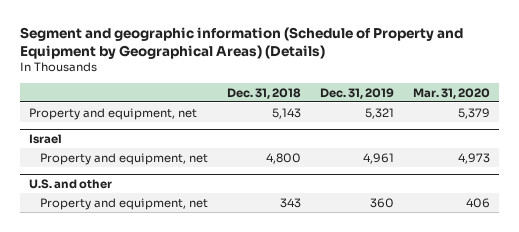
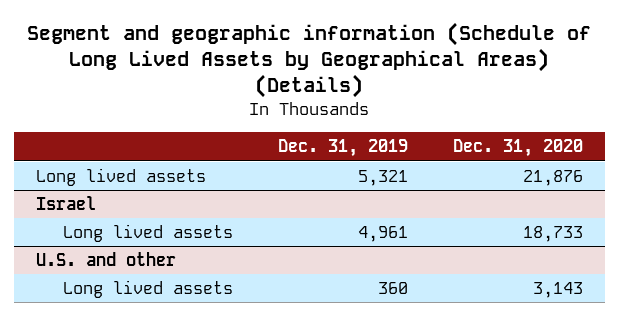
- Segment and geographic information (Schedule of Property and Equipment by Geographical Areas) (Details)
+ Segment and geographic information (Schedule of Long Lived Assets by Geographical Areas) (Details)
- | Dec. 31, 2018 | Dec. 31, 2019 | Mar. 31, 2020
+ | Dec. 31, 2019 | Dec. 31, 2020
- Property and equipment, net | 5,143 | 5,321 | 5,379
+ Long lived assets | 5,321 | 21,876
@ Israel
- Property and equipment, net | 4,800 | 4,961 | 4,973
+ Long lived assets | 4,961 | 18,733
@ U.S. and other
- Property and equipment, net | 343 | 360 | 406
+ Long lived assets | 360 | 3,143

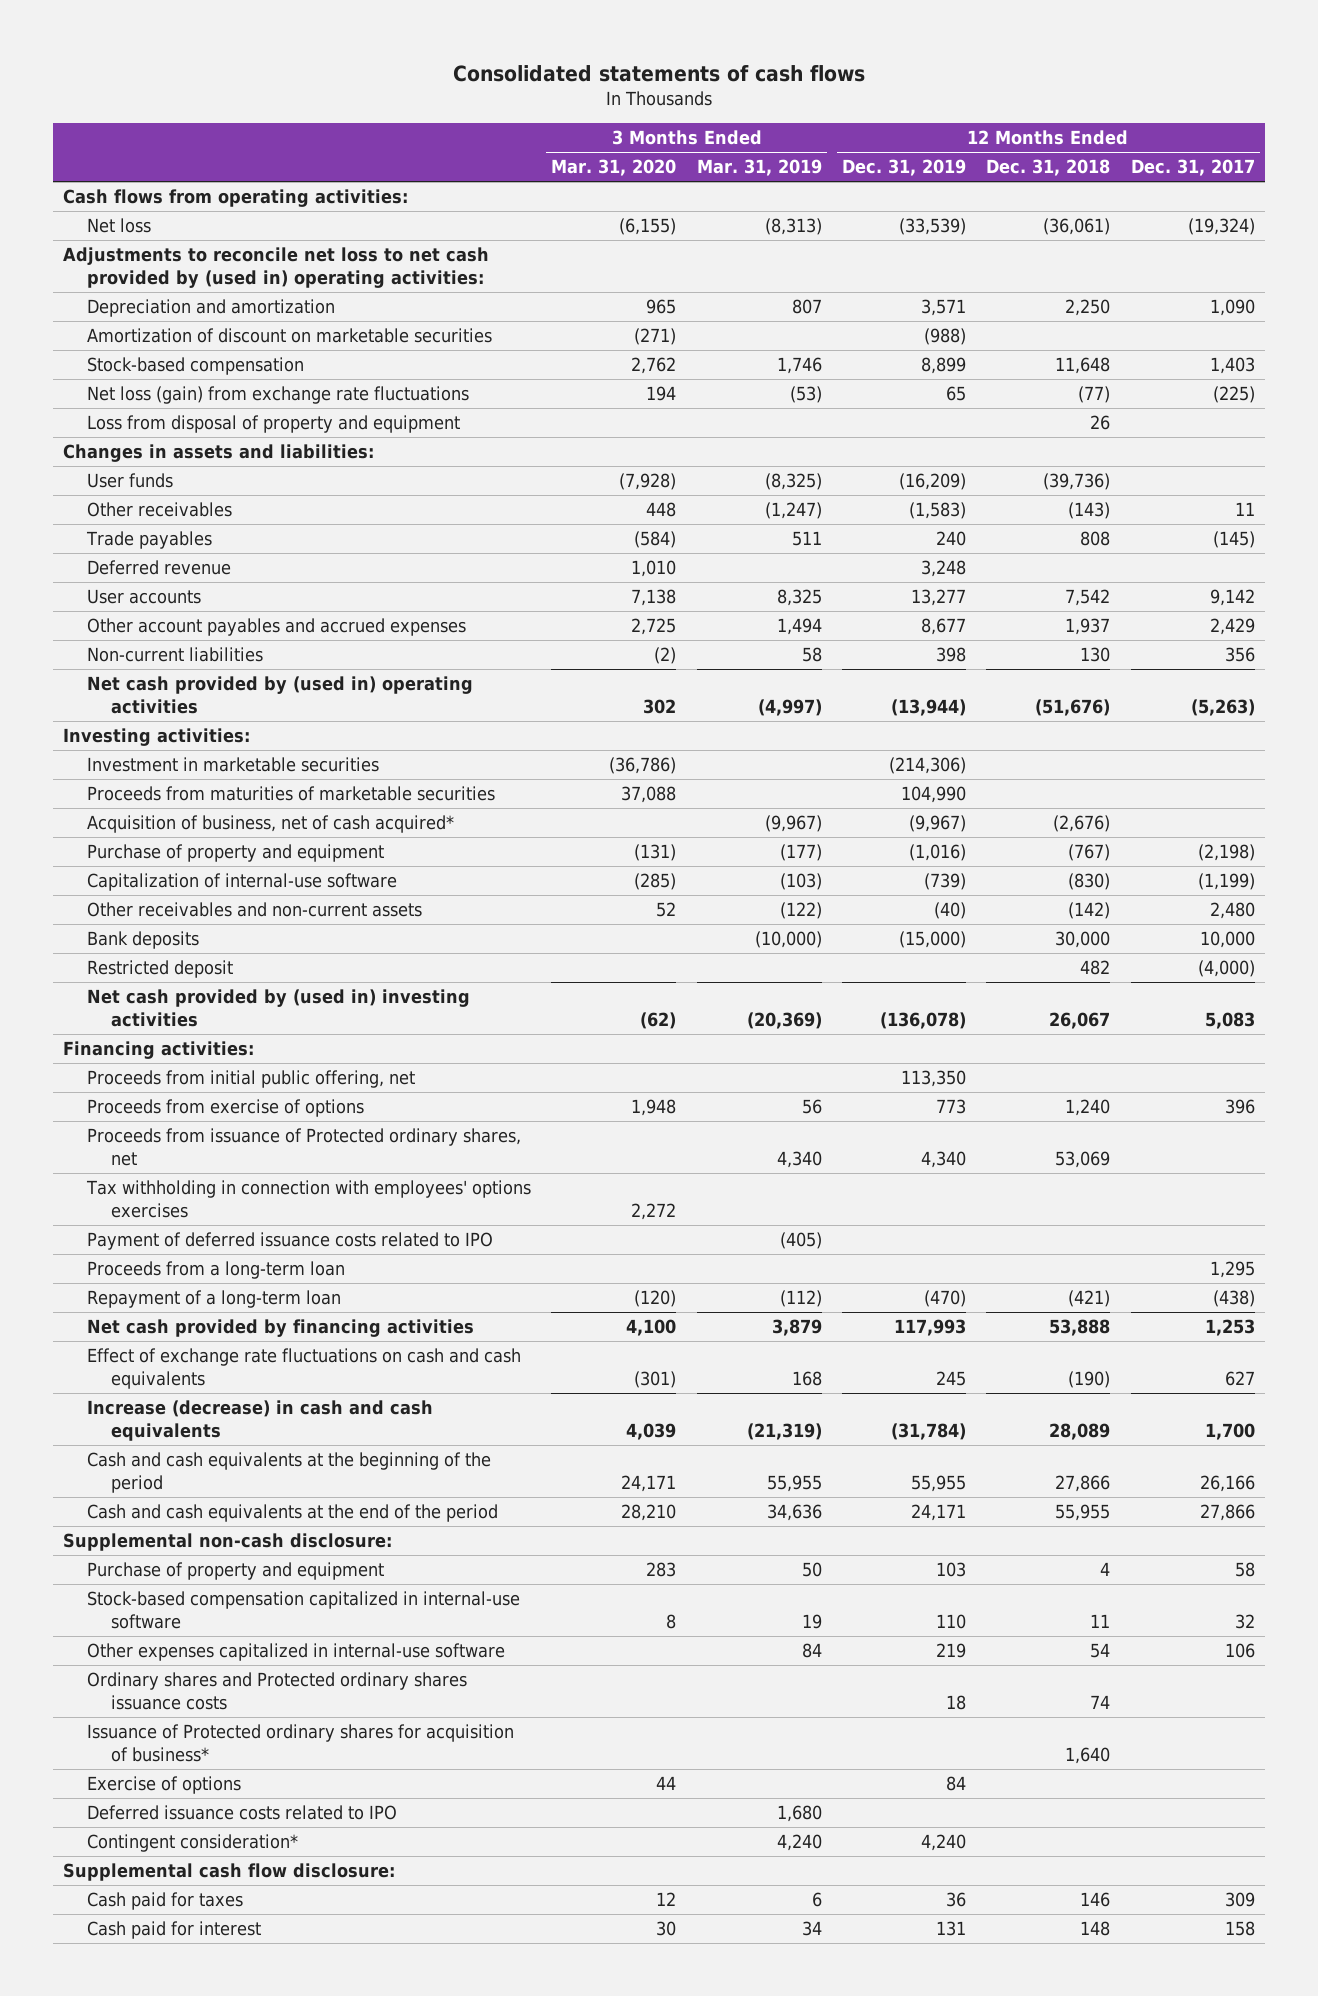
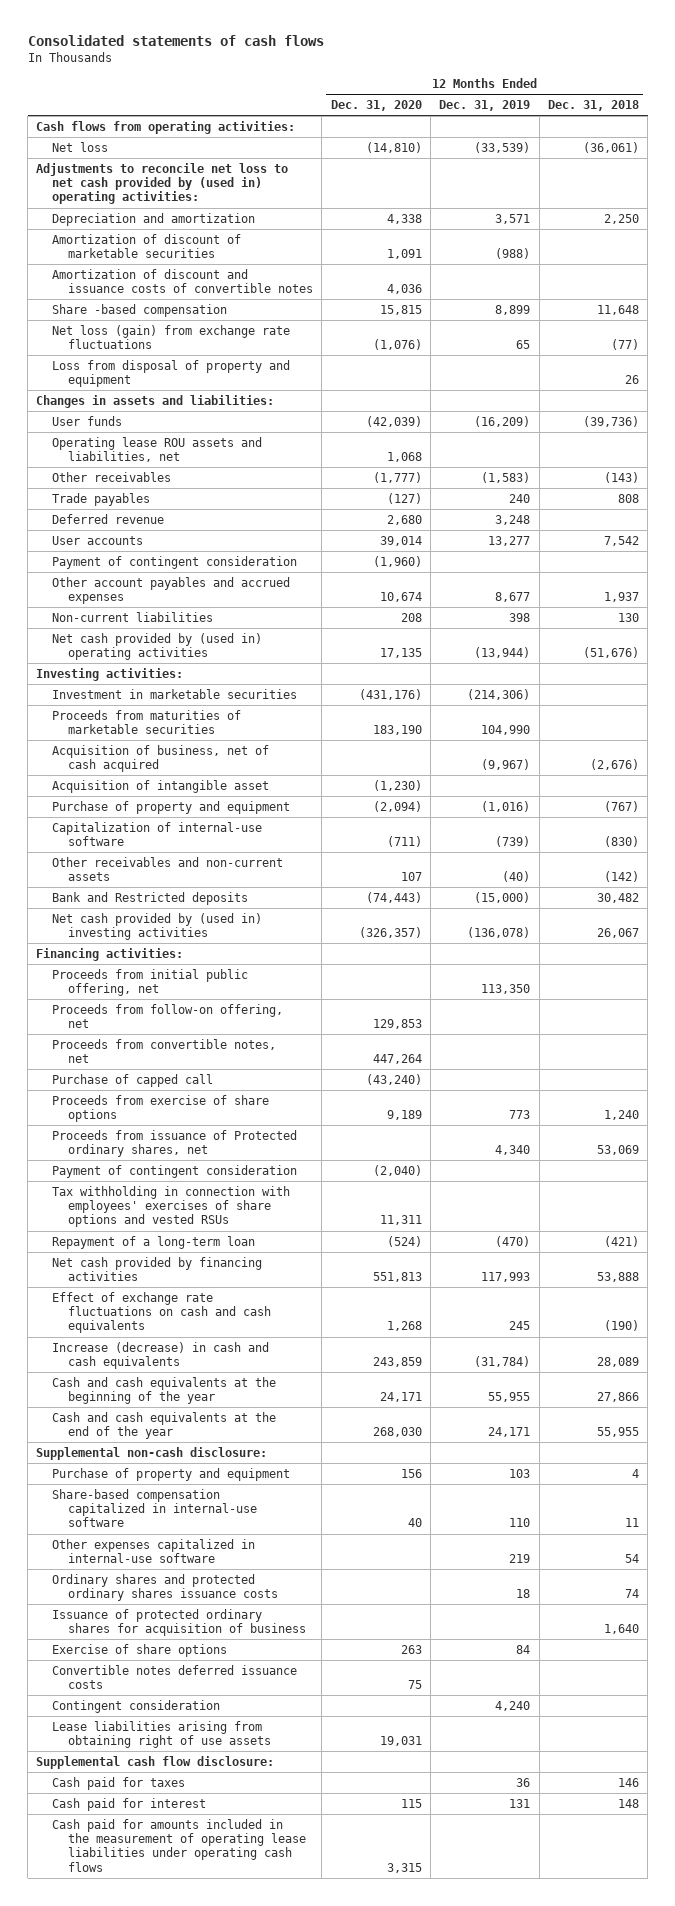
- | 3 Months Ended Mar. 31, 2020 | 3 Months Ended Mar. 31, 2019 | 12 Months Ended Dec. 31, 2019 | 12 Months Ended Dec. 31, 2018 | 12 Months Ended Dec. 31, 2017
+ | 12 Months Ended Dec. 31, 2020 | 12 Months Ended Dec. 31, 2019 | 12 Months Ended Dec. 31, 2018
- Amortization of discount on marketable securities | (271) | | (988) | |
- Stock-based compensation | 2,762 | 1,746 | 8,899 | 11,648 | 1,403
+ Amortization of discount of marketable securities | 1,091 | (988) |
+ Amortization of discount and issuance costs of convertible notes | 4,036 | |
+ Share -based compensation | 15,815 | 8,899 | 11,648
+ Operating lease ROU assets and liabilities, net | 1,068 | |
+ Payment of contingent consideration | (1,960) | |
- Acquisition of business, net of cash acquired* | | (9,967) | (9,967) | (2,676) |
+ Acquisition of business, net of cash acquired | | (9,967) | (2,676)
+ Acquisition of intangible asset | (1,230) | |
- Bank deposits | | (10,000) | (15,000) | 30,000 | 10,000
- Restricted deposit | | | | 482 | (4,000)
+ Bank and Restricted deposits | (74,443) | (15,000) | 30,482
- Proceeds from exercise of options | 1,948 | 56 | 773 | 1,240 | 396
+ Proceeds from follow-on offering, net | 129,853 | |
+ Proceeds from convertible notes, net | 447,264 | |
+ Purchase of capped call | (43,240) | |
+ Proceeds from exercise of share options | 9,189 | 773 | 1,240
- Tax withholding in connection with employees' options exercises | 2,272 | | | |
- Payment of deferred issuance costs related to IPO | | (405) | | |
- Proceeds from a long-term loan | | | | | 1,295
+ Payment of contingent consideration | (2,040) | |
+ Tax withholding in connection with employees' exercises of share options and vested RSUs | 11,311 | |
- Cash and cash equivalents at the beginning of the period | 24,171 | 55,955 | 55,955 | 27,866 | 26,166
- Cash and cash equivalents at the end of the period | 28,210 | 34,636 | 24,171 | 55,955 | 27,866
+ Cash and cash equivalents at the beginning of the year | 24,171 | 55,955 | 27,866
+ Cash and cash equivalents at the end of the year | 268,030 | 24,171 | 55,955
- Stock-based compensation capitalized in internal-use software | 8 | 19 | 110 | 11 | 32
+ Share-based compensation capitalized in internal-use software | 40 | 110 | 11
- Ordinary shares and Protected ordinary shares issuance costs | | | 18 | 74 |
- Issuance of Protected ordinary shares for acquisition of business* | | | | 1,640 |
- Exercise of options | 44 | | 84 | |
- Deferred issuance costs related to IPO | | 1,680 | | |
- Contingent consideration* | | 4,240 | 4,240 | |
+ Ordinary shares and protected ordinary shares issuance costs | | 18 | 74
+ Issuance of protected ordinary shares for acquisition of business | | | 1,640
+ Exercise of share options | 263 | 84 |
+ Convertible notes deferred issuance costs | 75 | |
+ Contingent consideration | | 4,240 |
+ Lease liabilities arising from obtaining right of use assets | 19,031 | |
+ Cash paid for amounts included in the measurement of operating lease liabilities under operating cash flows | 3,315 | |

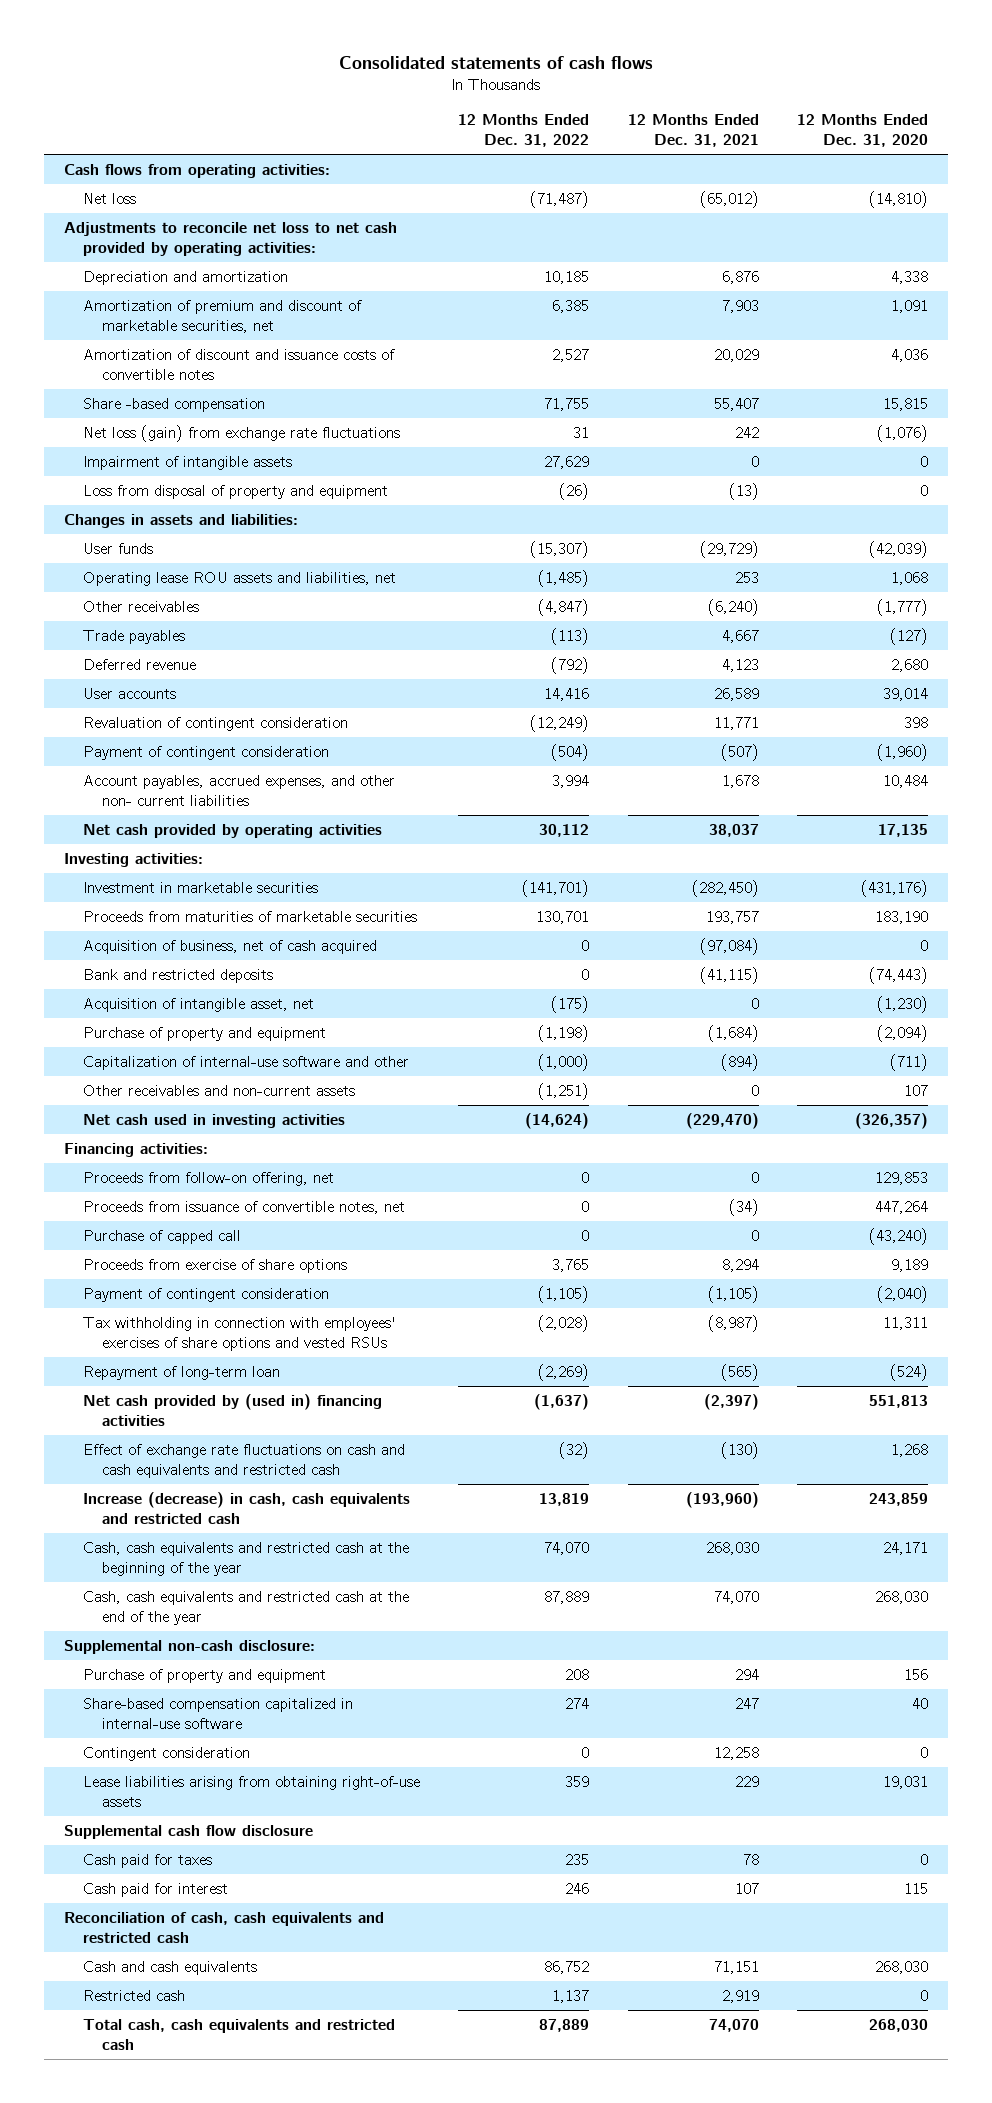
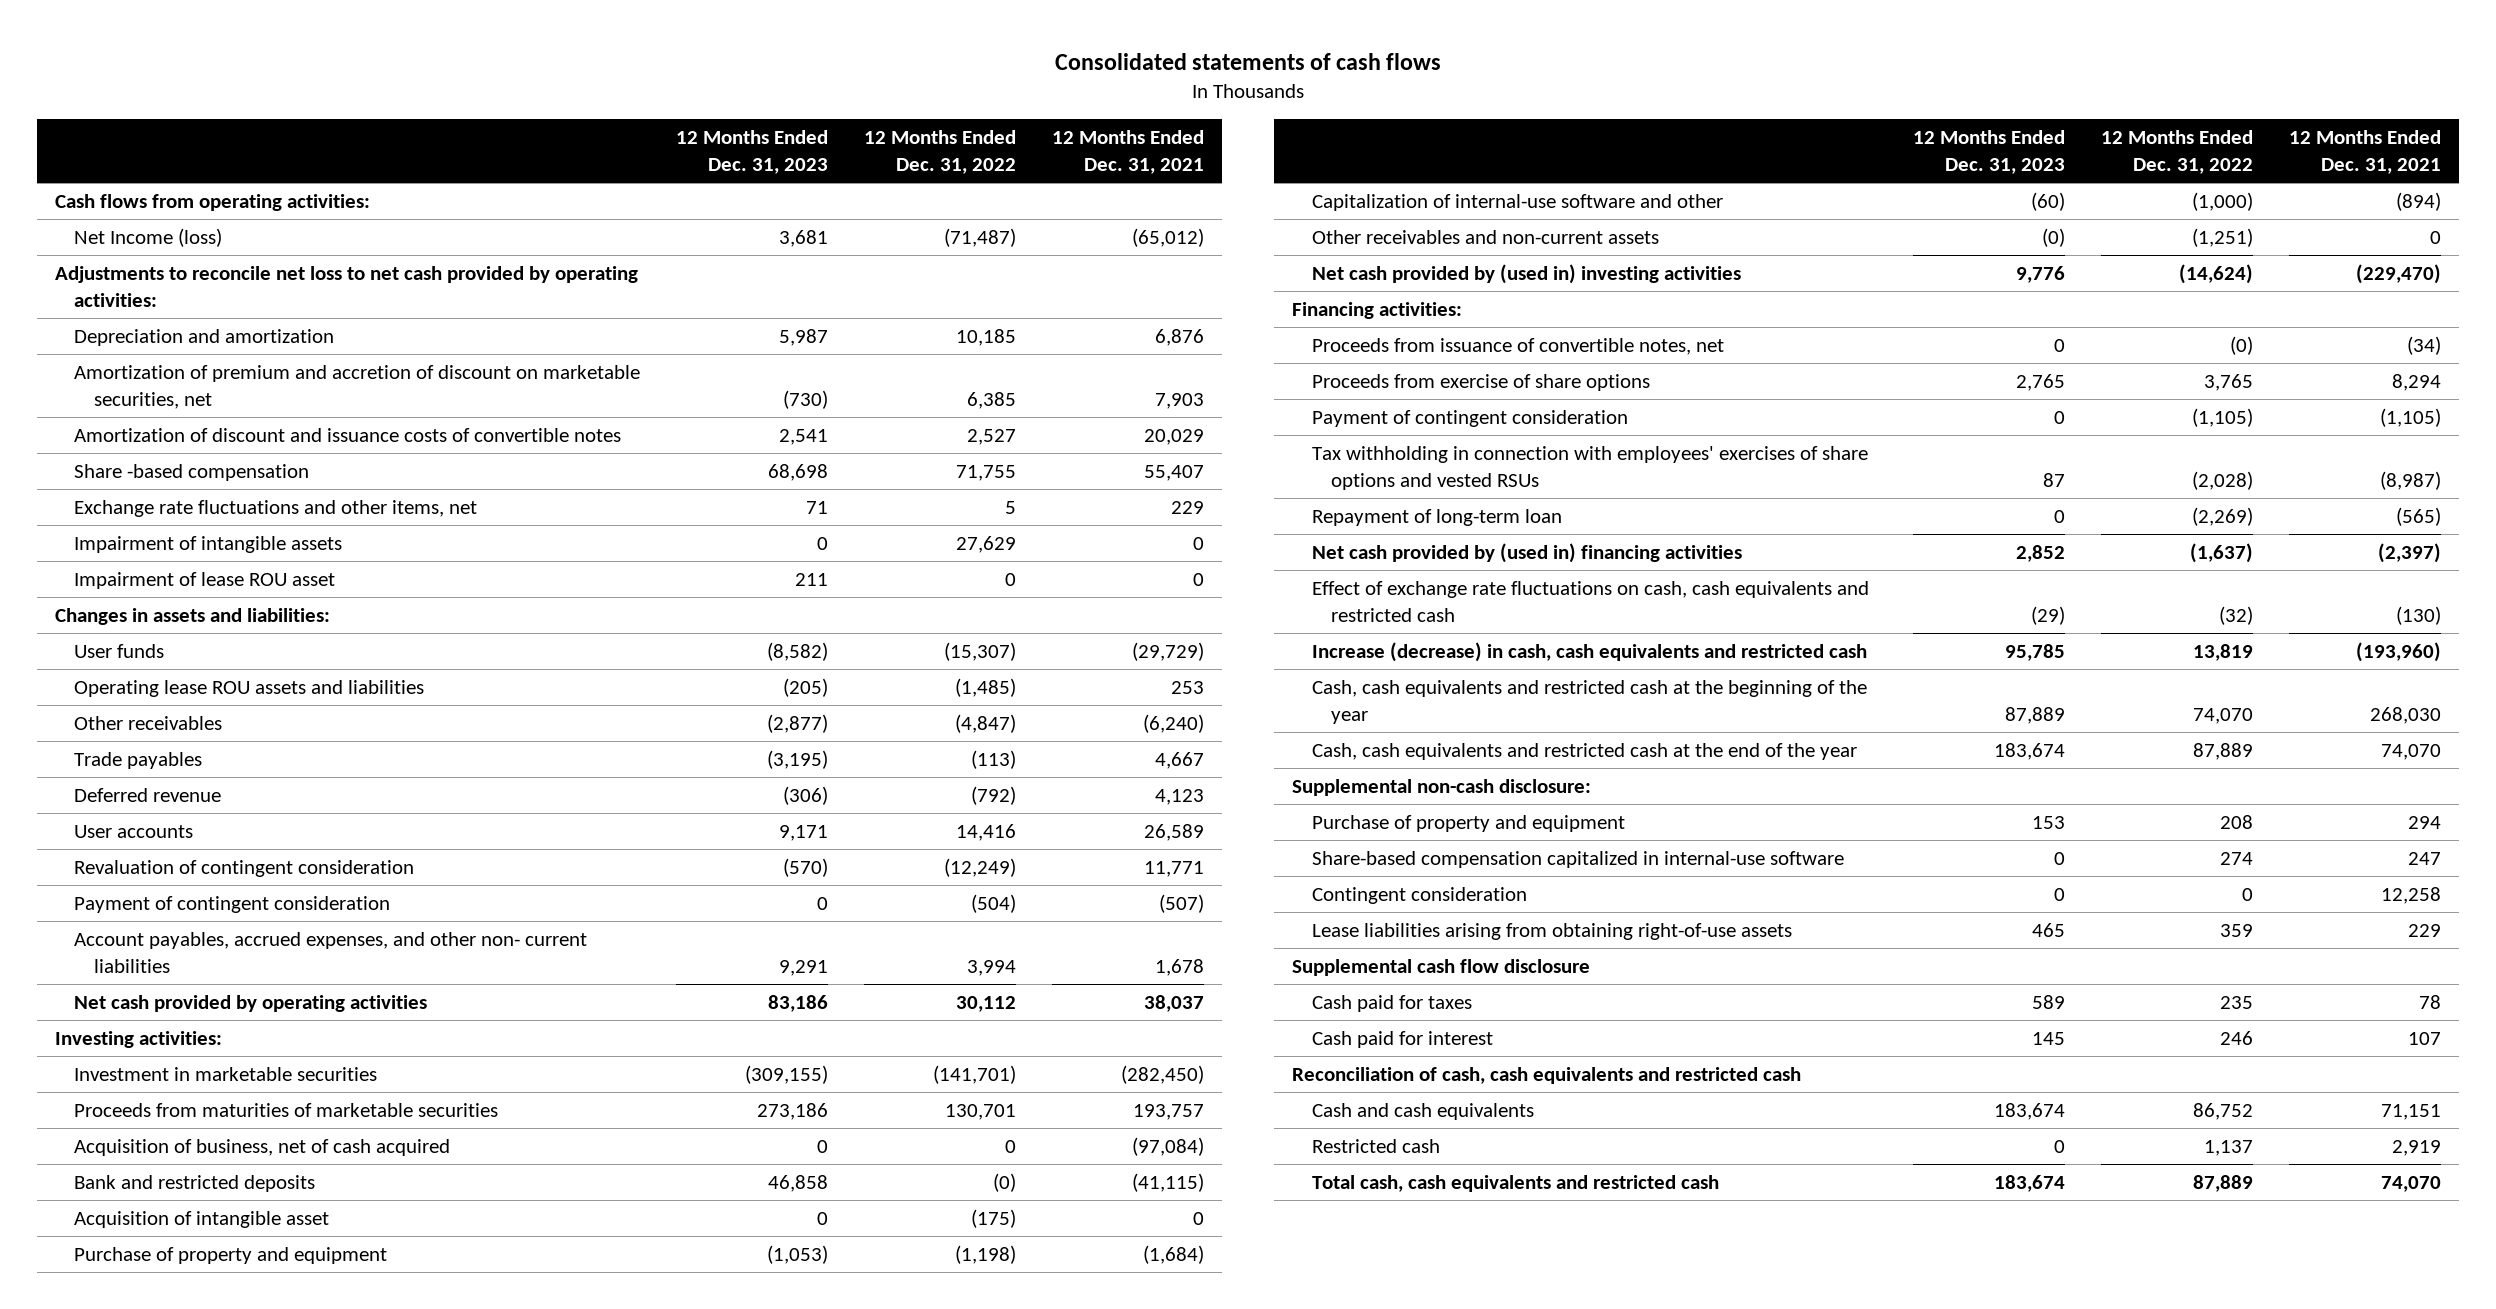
- | 12 Months Ended Dec. 31, 2022 | 12 Months Ended Dec. 31, 2021 | 12 Months Ended Dec. 31, 2020
+ | 12 Months Ended Dec. 31, 2023 | 12 Months Ended Dec. 31, 2022 | 12 Months Ended Dec. 31, 2021
- Net loss | (71,487) | (65,012) | (14,810)
+ Net Income (loss) | 3,681 | (71,487) | (65,012)
- Amortization of premium and discount of marketable securities, net | 6,385 | 7,903 | 1,091
+ Amortization of premium and accretion of discount on marketable securities, net | (730) | 6,385 | 7,903
- Net loss (gain) from exchange rate fluctuations | 31 | 242 | (1,076)
+ Exchange rate fluctuations and other items, net | 71 | 5 | 229
- Loss from disposal of property and equipment | (26) | (13) | 0
+ Impairment of lease ROU asset | 211 | 0 | 0
- Operating lease ROU assets and liabilities, net | (1,485) | 253 | 1,068
+ Operating lease ROU assets and liabilities | (205) | (1,485) | 253
- Bank and restricted deposits | 0 | (41,115) | (74,443)
- Acquisition of intangible asset, net | (175) | 0 | (1,230)
+ Bank and restricted deposits | 46,858 | (0) | (41,115)
+ Acquisition of intangible asset | 0 | (175) | 0
- Net cash used in investing activities | (14,624) | (229,470) | (326,357)
+ Net cash provided by (used in) investing activities | 9,776 | (14,624) | (229,470)
- Proceeds from follow-on offering, net | 0 | 0 | 129,853
- Proceeds from issuance of convertible notes, net | 0 | (34) | 447,264
- Purchase of capped call | 0 | 0 | (43,240)
+ Proceeds from issuance of convertible notes, net | 0 | (0) | (34)
- Effect of exchange rate fluctuations on cash and cash equivalents and restricted cash | (32) | (130) | 1,268
+ Effect of exchange rate fluctuations on cash, cash equivalents and restricted cash | (29) | (32) | (130)

